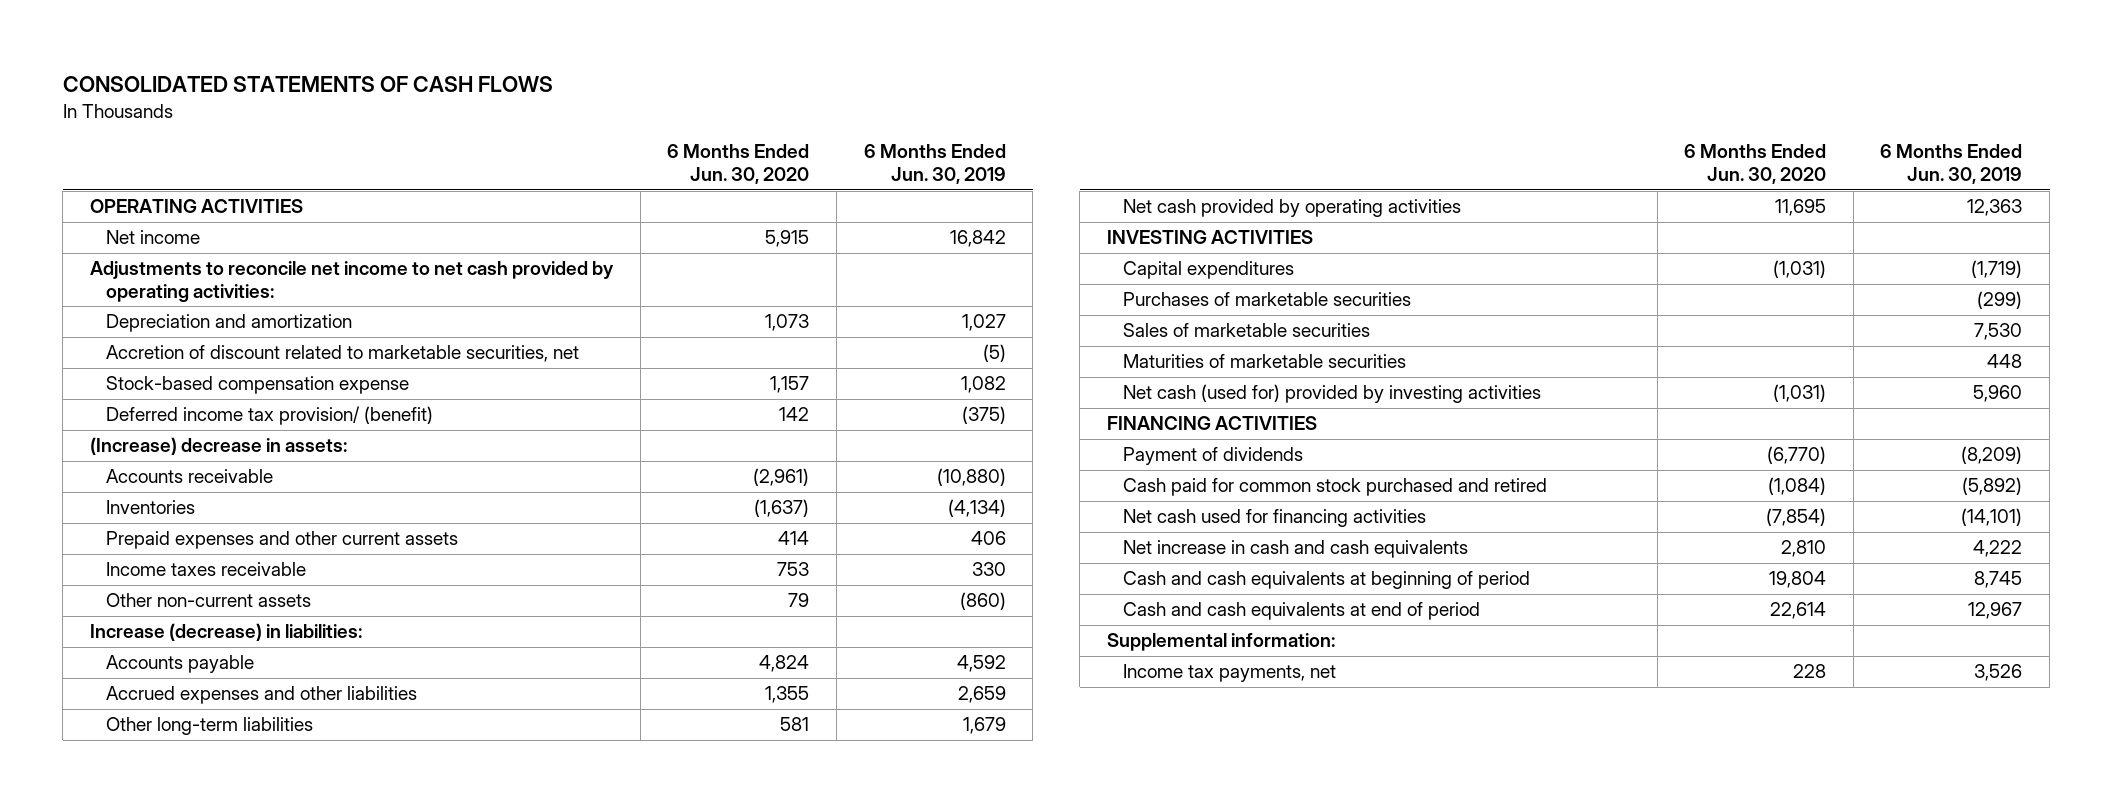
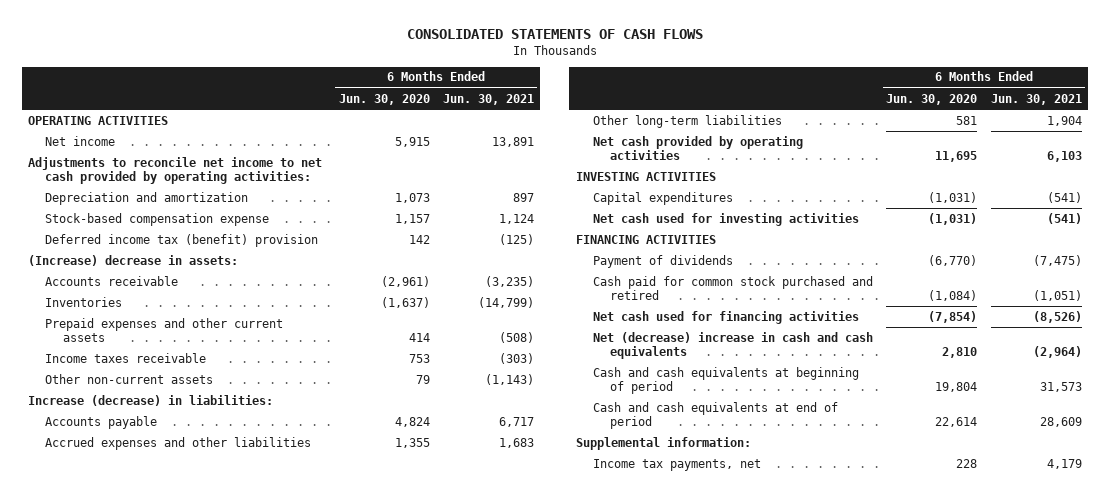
- | 6 Months Ended Jun. 30, 2020 | 6 Months Ended Jun. 30, 2019
+ | 6 Months Ended Jun. 30, 2020 | 6 Months Ended Jun. 30, 2021
- Accretion of discount related to marketable securities, net | | (5)
- Deferred income tax provision/ (benefit) | 142 | (375)
+ Deferred income tax (benefit) provision | 142 | (125)
- Purchases of marketable securities | | (299)
- Sales of marketable securities | | 7,530
- Maturities of marketable securities | | 448
- Net cash (used for) provided by investing activities | (1,031) | 5,960
+ Net cash used for investing activities | (1,031) | (541)
- Net increase in cash and cash equivalents | 2,810 | 4,222
+ Net (decrease) increase in cash and cash equivalents | 2,810 | (2,964)

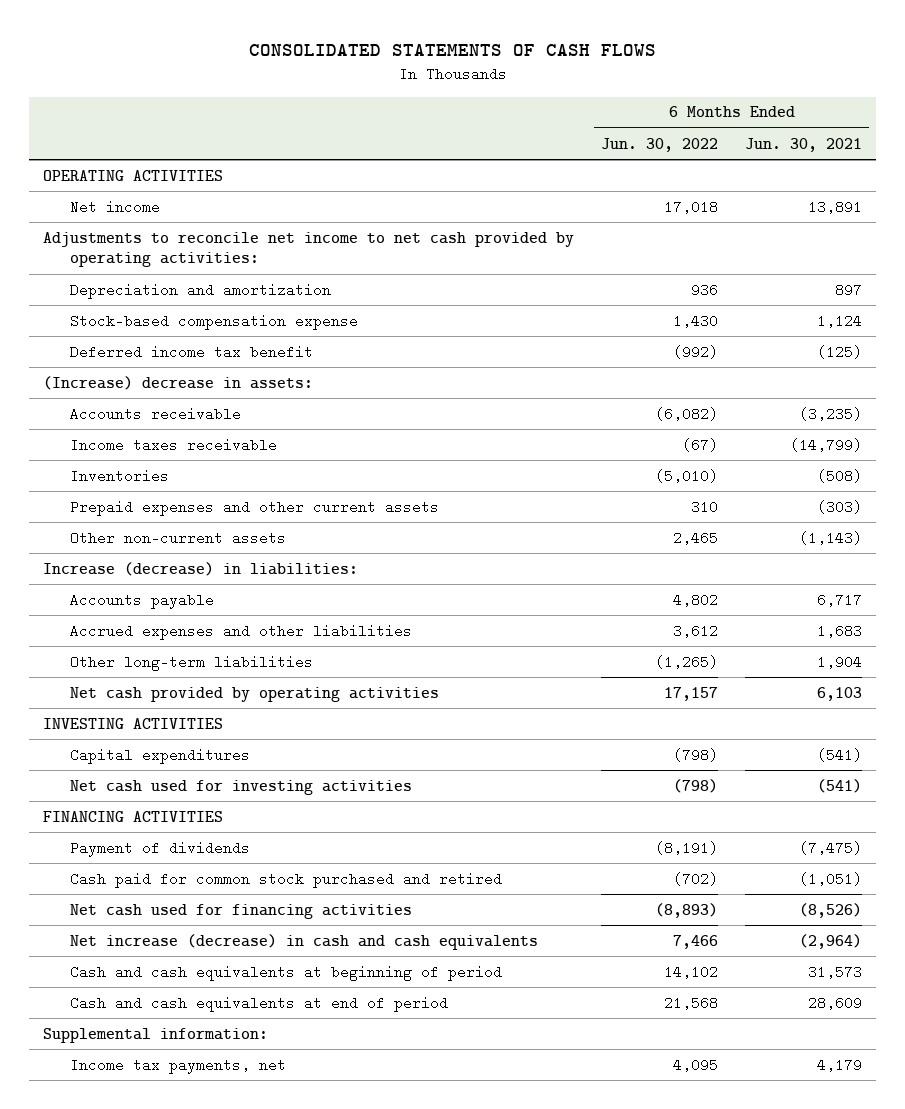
- | 6 Months Ended Jun. 30, 2020 | 6 Months Ended Jun. 30, 2021
+ | 6 Months Ended Jun. 30, 2022 | 6 Months Ended Jun. 30, 2021
- Deferred income tax (benefit) provision | 142 | (125)
+ Deferred income tax benefit | (992) | (125)
- Inventories | (1,637) | (14,799)
- Prepaid expenses and other current assets | 414 | (508)
- Income taxes receivable | 753 | (303)
+ Income taxes receivable | (67) | (14,799)
+ Inventories | (5,010) | (508)
+ Prepaid expenses and other current assets | 310 | (303)
- Net (decrease) increase in cash and cash equivalents | 2,810 | (2,964)
+ Net increase (decrease) in cash and cash equivalents | 7,466 | (2,964)

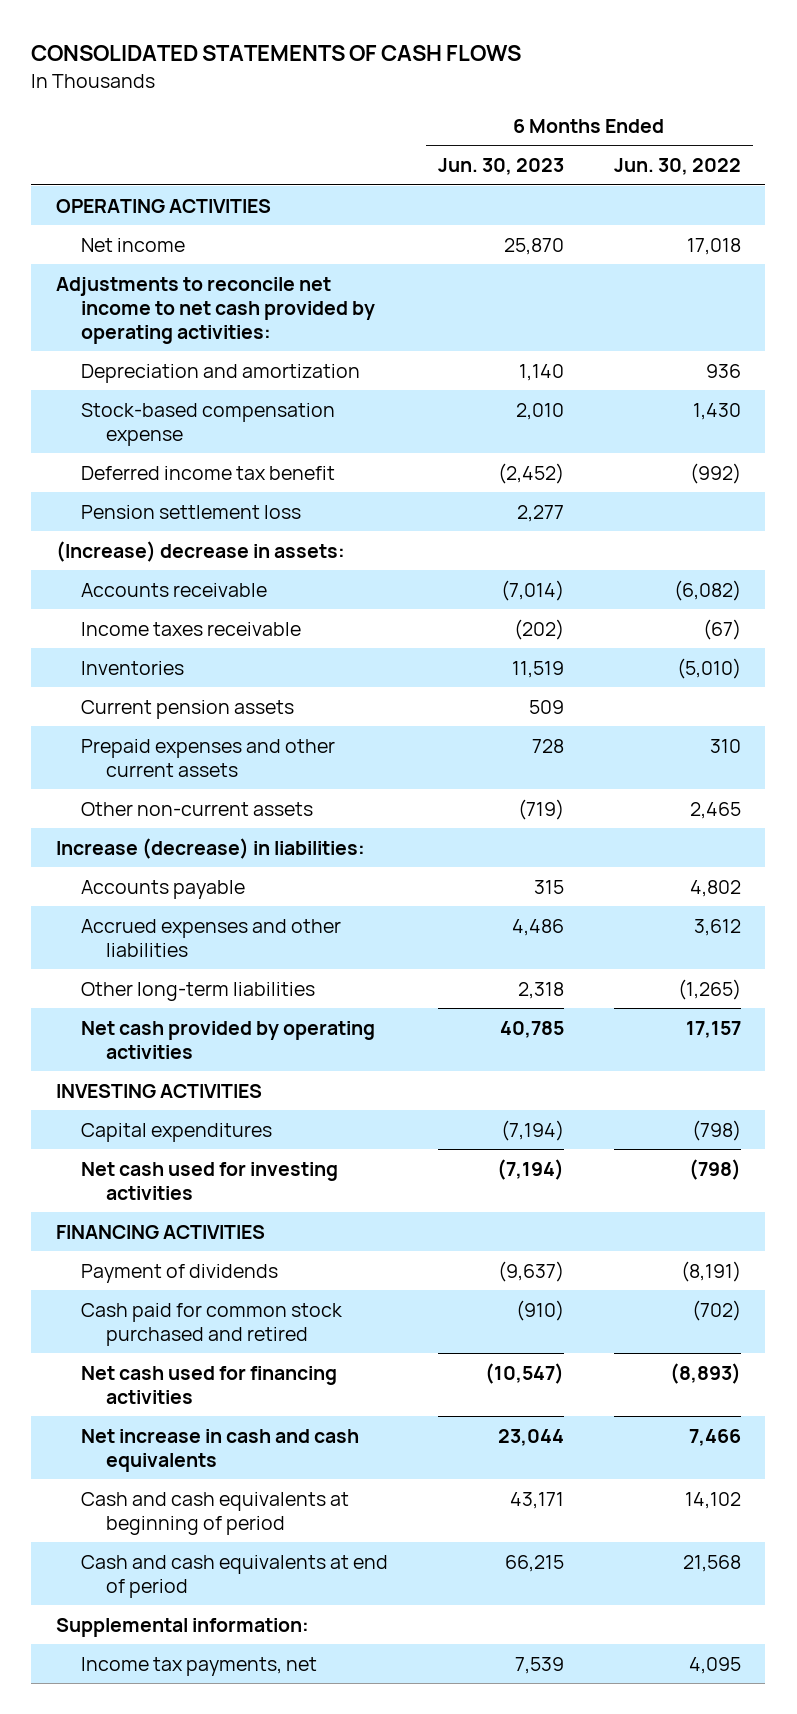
- | 6 Months Ended Jun. 30, 2022 | 6 Months Ended Jun. 30, 2021
+ | 6 Months Ended Jun. 30, 2023 | 6 Months Ended Jun. 30, 2022
+ Pension settlement loss | 2,277 |
+ Current pension assets | 509 |
- Net increase (decrease) in cash and cash equivalents | 7,466 | (2,964)
+ Net increase in cash and cash equivalents | 23,044 | 7,466

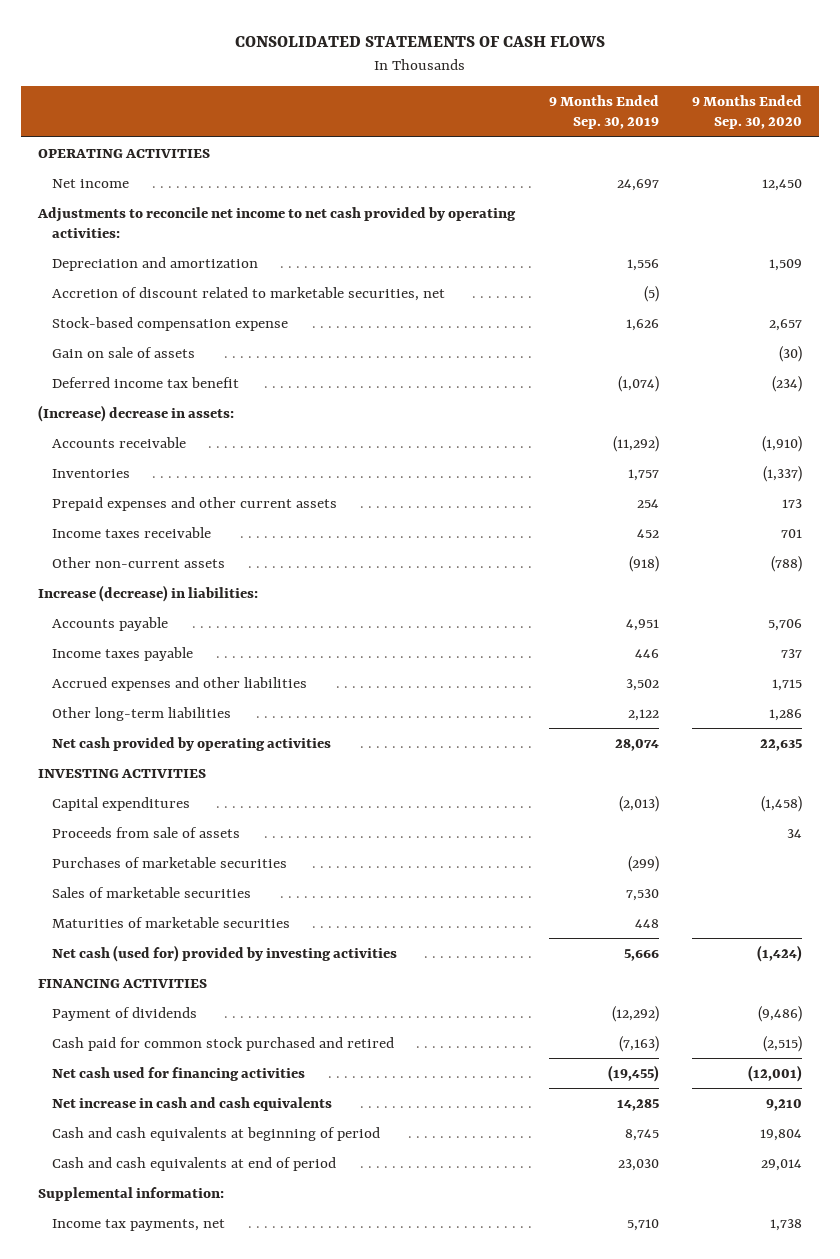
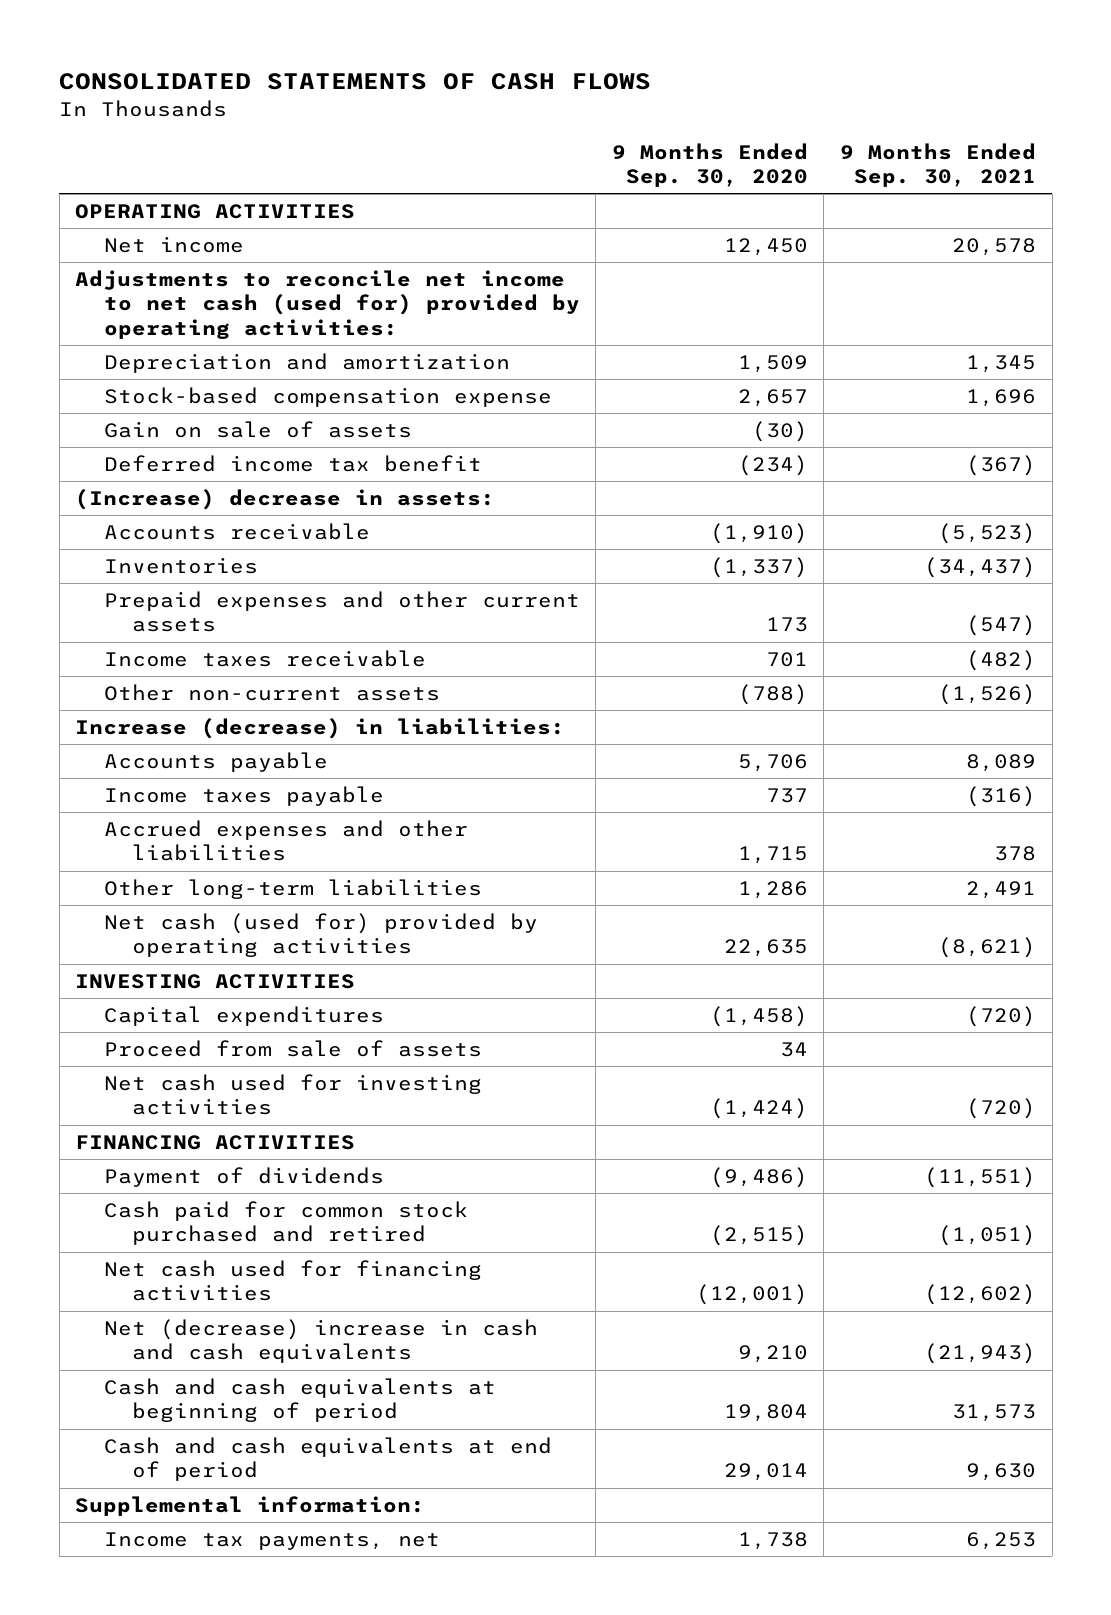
- | 9 Months Ended Sep. 30, 2019 | 9 Months Ended Sep. 30, 2020
+ | 9 Months Ended Sep. 30, 2020 | 9 Months Ended Sep. 30, 2021
- Adjustments to reconcile net income to net cash provided by operating activities:
+ Adjustments to reconcile net income to net cash (used for) provided by operating activities:
- Accretion of discount related to marketable securities, net | (5) |
- Net cash provided by operating activities | 28,074 | 22,635
+ Net cash (used for) provided by operating activities | 22,635 | (8,621)
- Proceeds from sale of assets | | 34
- Purchases of marketable securities | (299) |
- Sales of marketable securities | 7,530 |
- Maturities of marketable securities | 448 |
- Net cash (used for) provided by investing activities | 5,666 | (1,424)
+ Proceed from sale of assets | 34 |
+ Net cash used for investing activities | (1,424) | (720)
- Net increase in cash and cash equivalents | 14,285 | 9,210
+ Net (decrease) increase in cash and cash equivalents | 9,210 | (21,943)

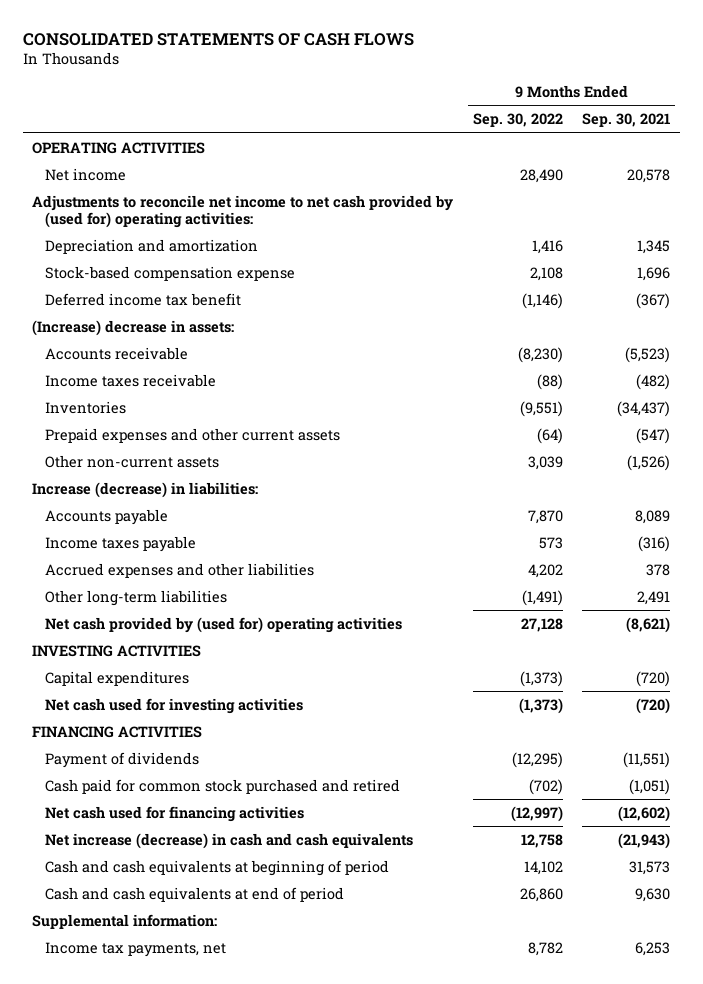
- | 9 Months Ended Sep. 30, 2020 | 9 Months Ended Sep. 30, 2021
+ | 9 Months Ended Sep. 30, 2022 | 9 Months Ended Sep. 30, 2021
- Adjustments to reconcile net income to net cash (used for) provided by operating activities:
+ Adjustments to reconcile net income to net cash provided by (used for) operating activities:
- Gain on sale of assets | (30) |
moved up: Income taxes receivable | (88) | (482)
- Net cash (used for) provided by operating activities | 22,635 | (8,621)
+ Net cash provided by (used for) operating activities | 27,128 | (8,621)
- Proceed from sale of assets | 34 |
- Net (decrease) increase in cash and cash equivalents | 9,210 | (21,943)
+ Net increase (decrease) in cash and cash equivalents | 12,758 | (21,943)

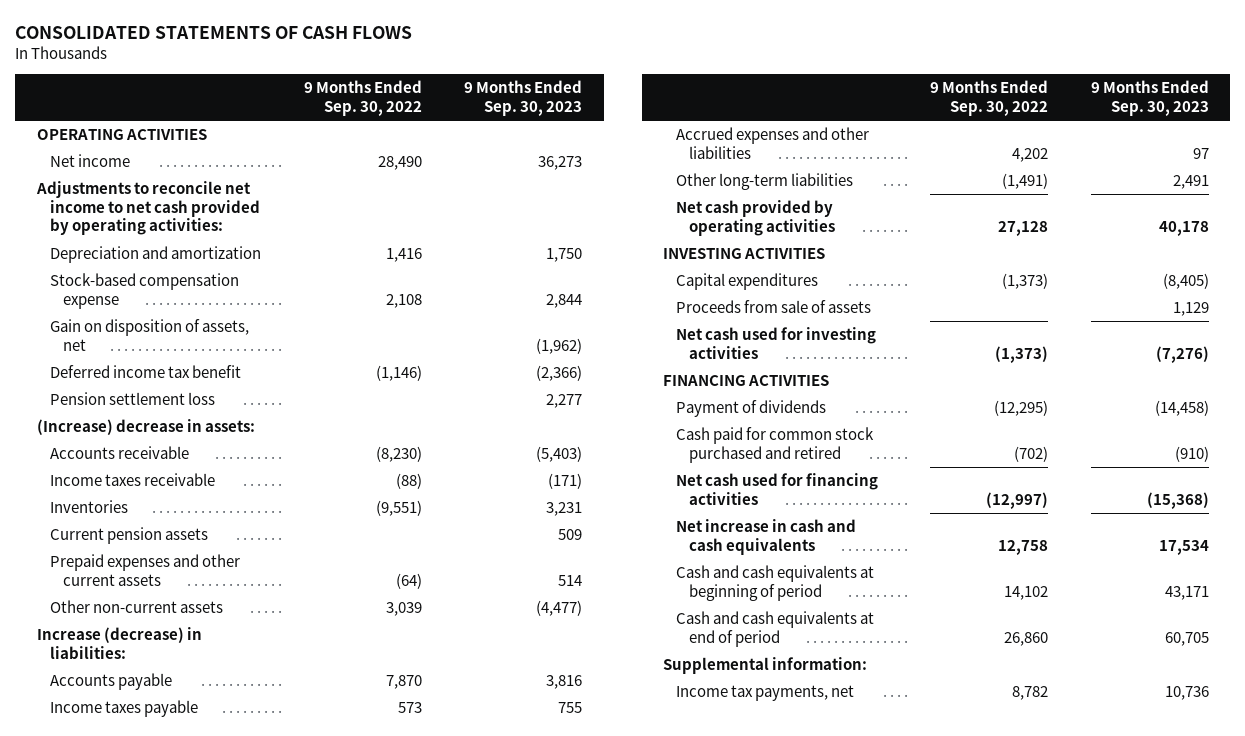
- | 9 Months Ended Sep. 30, 2022 | 9 Months Ended Sep. 30, 2021
+ | 9 Months Ended Sep. 30, 2022 | 9 Months Ended Sep. 30, 2023
- Adjustments to reconcile net income to net cash provided by (used for) operating activities:
+ Adjustments to reconcile net income to net cash provided by operating activities:
+ Gain on disposition of assets, net | | (1,962)
+ Pension settlement loss | | 2,277
+ Current pension assets | | 509
- Net cash provided by (used for) operating activities | 27,128 | (8,621)
+ Net cash provided by operating activities | 27,128 | 40,178
+ Proceeds from sale of assets | | 1,129
- Net increase (decrease) in cash and cash equivalents | 12,758 | (21,943)
+ Net increase in cash and cash equivalents | 12,758 | 17,534

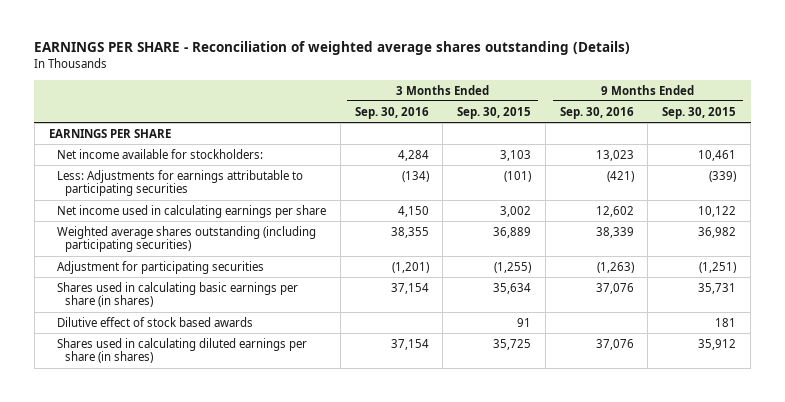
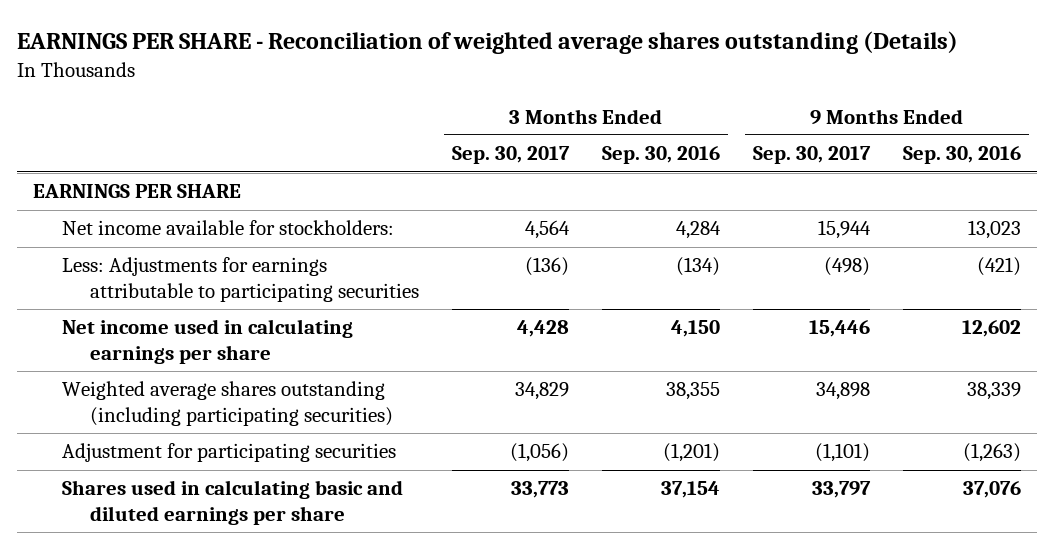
- | 3 Months Ended Sep. 30, 2016 | 3 Months Ended Sep. 30, 2015 | 9 Months Ended Sep. 30, 2016 | 9 Months Ended Sep. 30, 2015
+ | 3 Months Ended Sep. 30, 2017 | 3 Months Ended Sep. 30, 2016 | 9 Months Ended Sep. 30, 2017 | 9 Months Ended Sep. 30, 2016
- Shares used in calculating basic earnings per share (in shares) | 37,154 | 35,634 | 37,076 | 35,731
- Dilutive effect of stock based awards | | 91 | | 181
- Shares used in calculating diluted earnings per share (in shares) | 37,154 | 35,725 | 37,076 | 35,912
+ Shares used in calculating basic and diluted earnings per share | 33,773 | 37,154 | 33,797 | 37,076

